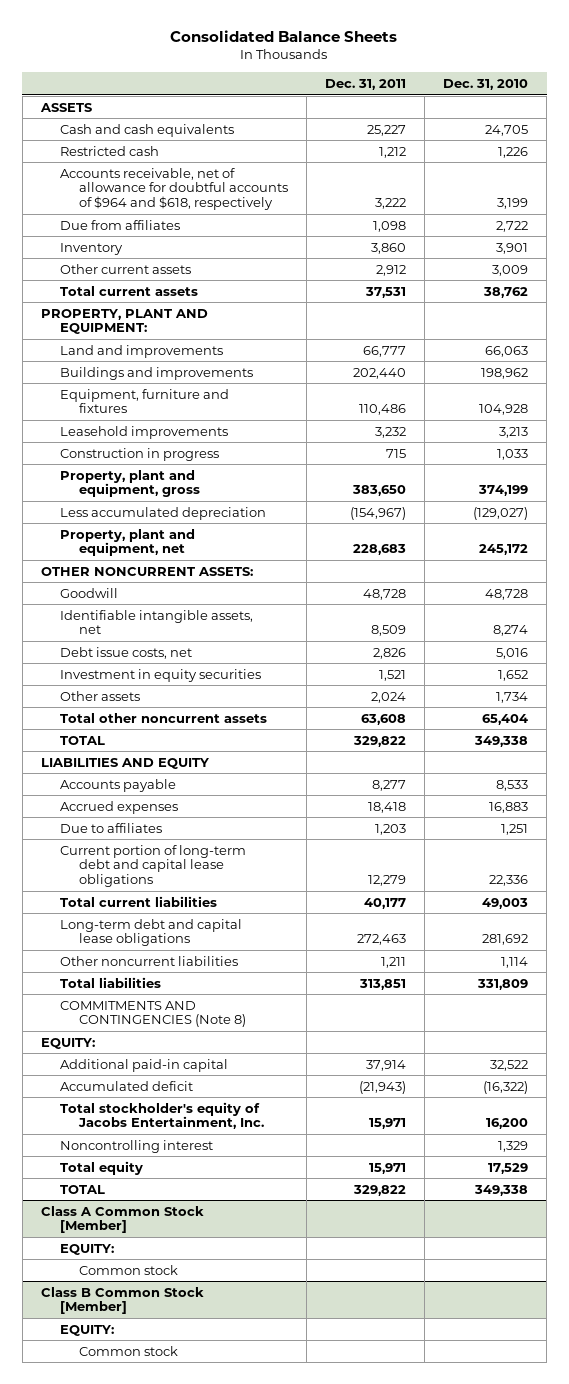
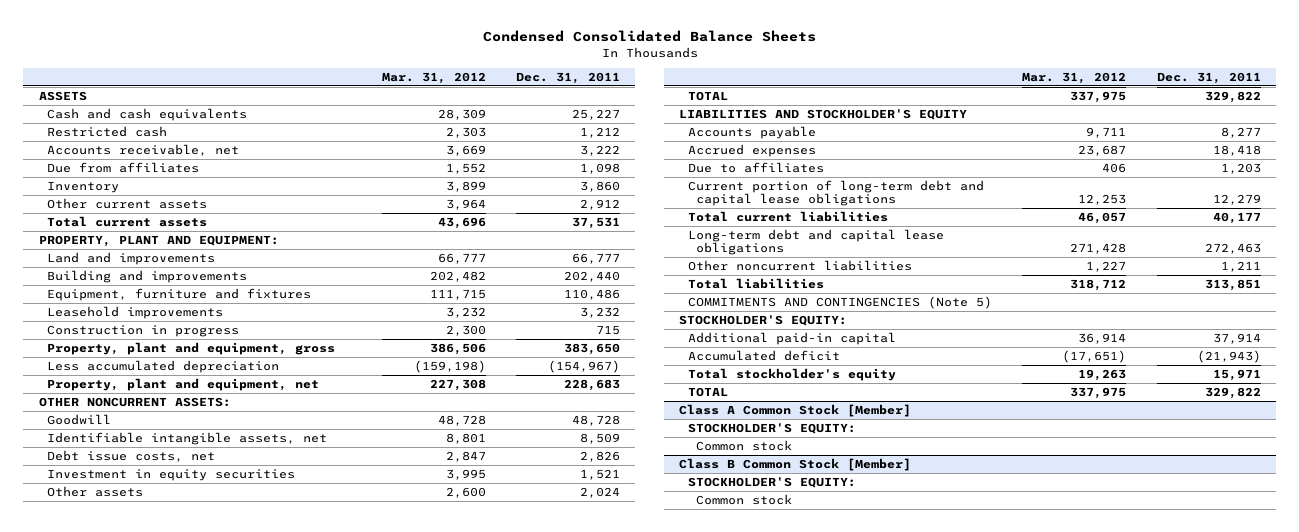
- Consolidated Balance Sheets
+ Condensed Consolidated Balance Sheets
- | Dec. 31, 2011 | Dec. 31, 2010
+ | Mar. 31, 2012 | Dec. 31, 2011
- Accounts receivable, net of allowance for doubtful accounts of $964 and $618, respectively | 3,222 | 3,199
+ Accounts receivable, net | 3,669 | 3,222
- Buildings and improvements | 202,440 | 198,962
+ Building and improvements | 202,482 | 202,440
- Total other noncurrent assets | 63,608 | 65,404
- LIABILITIES AND EQUITY
+ LIABILITIES AND STOCKHOLDER'S EQUITY
- COMMITMENTS AND CONTINGENCIES (Note 8)
- EQUITY:
+ COMMITMENTS AND CONTINGENCIES (Note 5)
+ STOCKHOLDER'S EQUITY:
- Total stockholder's equity of Jacobs Entertainment, Inc. | 15,971 | 16,200
- Noncontrolling interest | | 1,329
- Total equity | 15,971 | 17,529
+ Total stockholder's equity | 19,263 | 15,971
@ Class A Common Stock [Member]
- EQUITY:
+ STOCKHOLDER'S EQUITY:
@ Class B Common Stock [Member]
- EQUITY:
+ STOCKHOLDER'S EQUITY:

